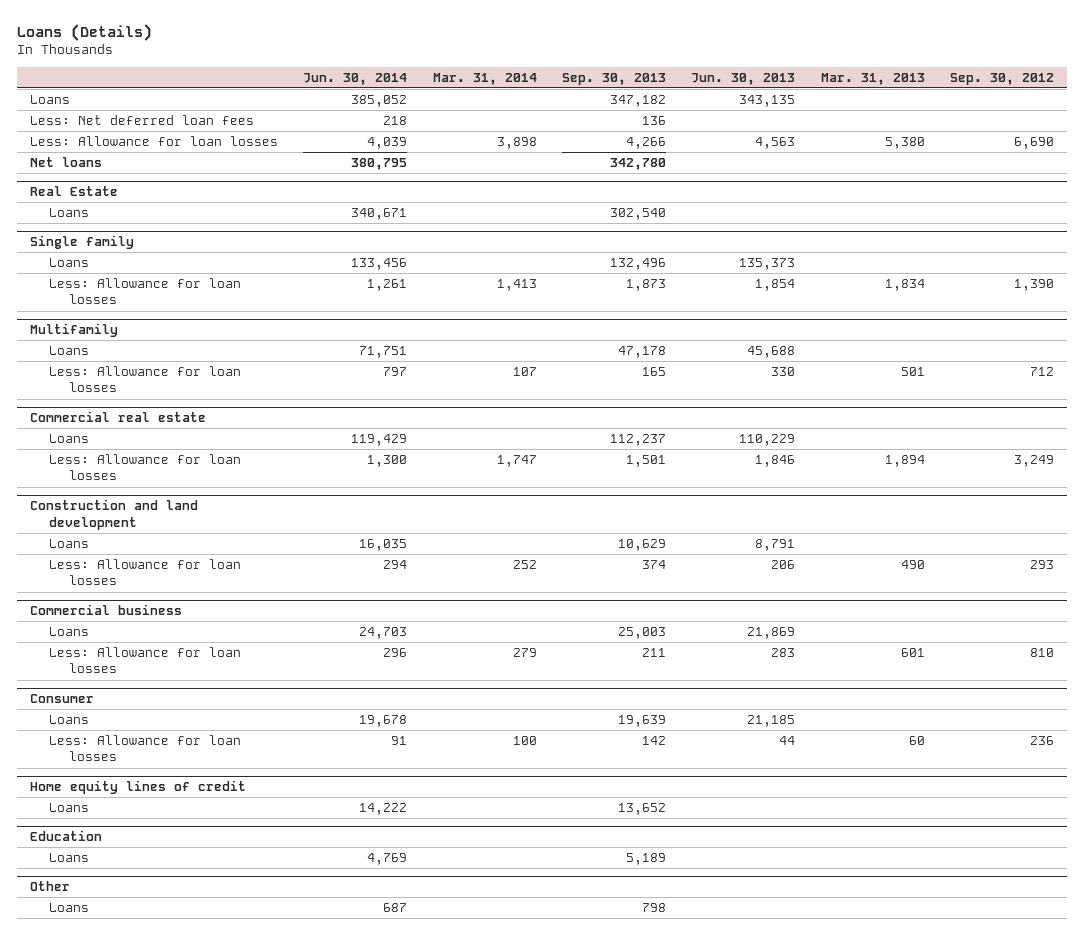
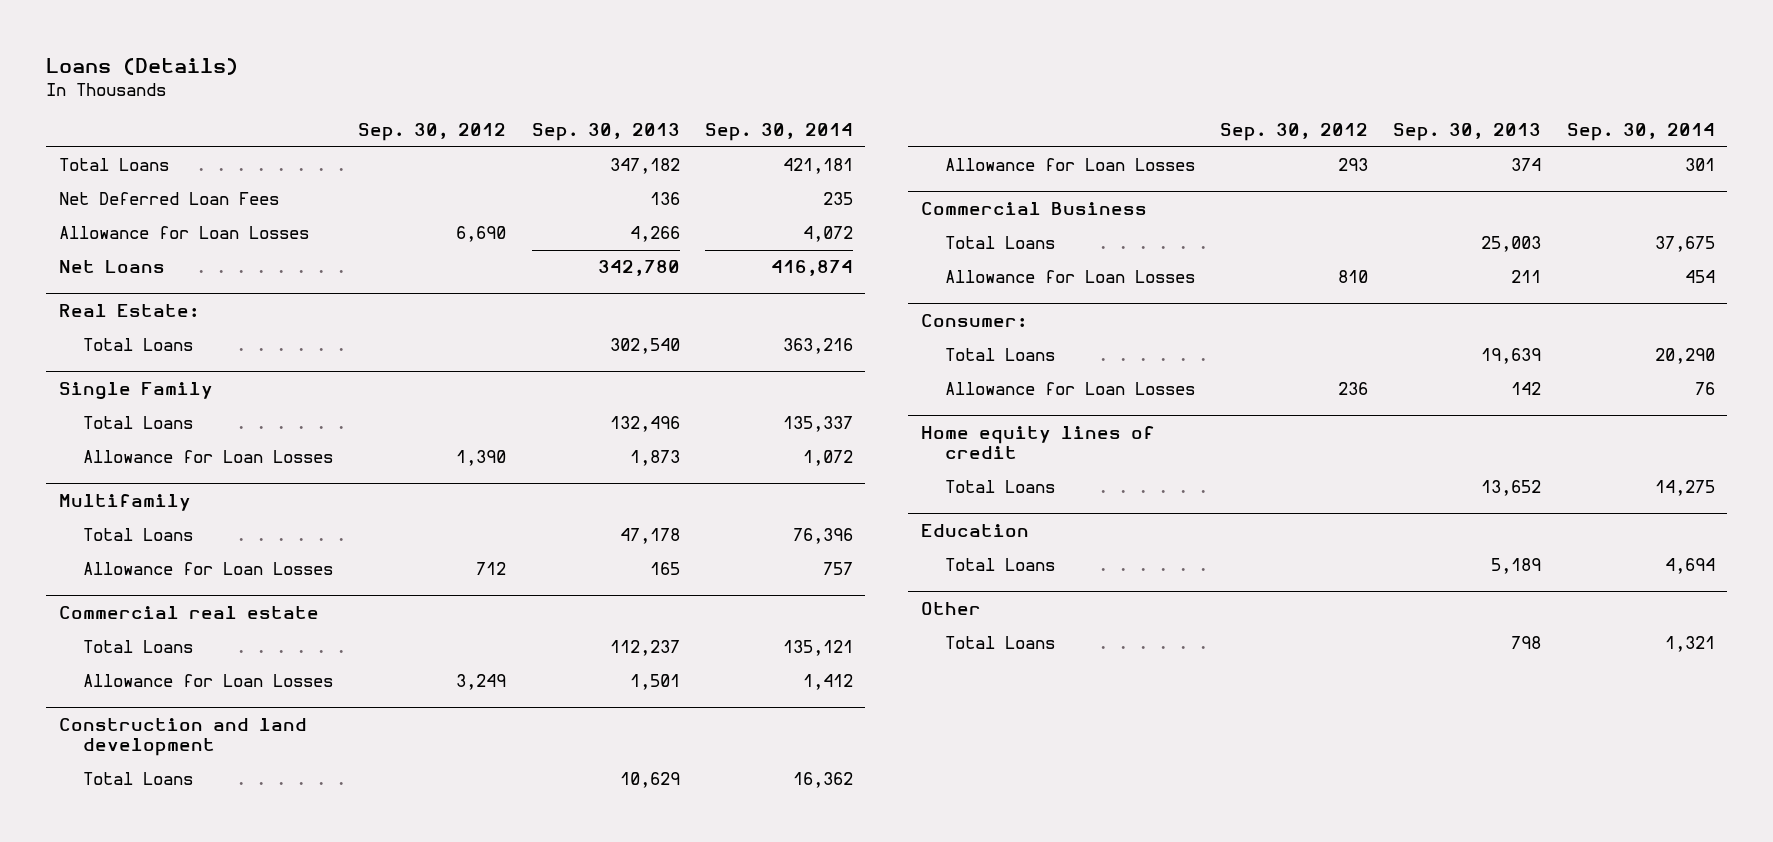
- | Jun. 30, 2014 | Mar. 31, 2014 | Sep. 30, 2013 | Jun. 30, 2013 | Mar. 31, 2013 | Sep. 30, 2012
+ | Sep. 30, 2012 | Sep. 30, 2013 | Sep. 30, 2014
- Loans | 385,052 | | 347,182 | 343,135 | |
- Less: Net deferred loan fees | 218 | | 136 | | |
- Less: Allowance for loan losses | 4,039 | 3,898 | 4,266 | 4,563 | 5,380 | 6,690
- Net loans | 380,795 | | 342,780 | | |
- Real Estate
- Loans | 340,671 | | 302,540 | | |
- Single family
- Loans | 133,456 | | 132,496 | 135,373 | |
- Less: Allowance for loan losses | 1,261 | 1,413 | 1,873 | 1,854 | 1,834 | 1,390
+ Total Loans | | 347,182 | 421,181
+ Net Deferred Loan Fees | | 136 | 235
+ Allowance for Loan Losses | 6,690 | 4,266 | 4,072
+ Net Loans | | 342,780 | 416,874
+ Real Estate:
+ Total Loans | | 302,540 | 363,216
+ Single Family
+ Total Loans | | 132,496 | 135,337
+ Allowance for Loan Losses | 1,390 | 1,873 | 1,072
@ Multifamily
- Loans | 71,751 | | 47,178 | 45,688 | |
- Less: Allowance for loan losses | 797 | 107 | 165 | 330 | 501 | 712
+ Total Loans | | 47,178 | 76,396
+ Allowance for Loan Losses | 712 | 165 | 757
@ Commercial real estate
- Loans | 119,429 | | 112,237 | 110,229 | |
- Less: Allowance for loan losses | 1,300 | 1,747 | 1,501 | 1,846 | 1,894 | 3,249
+ Total Loans | | 112,237 | 135,121
+ Allowance for Loan Losses | 3,249 | 1,501 | 1,412
@ Construction and land development
- Loans | 16,035 | | 10,629 | 8,791 | |
- Less: Allowance for loan losses | 294 | 252 | 374 | 206 | 490 | 293
- Commercial business
- Loans | 24,703 | | 25,003 | 21,869 | |
- Less: Allowance for loan losses | 296 | 279 | 211 | 283 | 601 | 810
- Consumer
- Loans | 19,678 | | 19,639 | 21,185 | |
- Less: Allowance for loan losses | 91 | 100 | 142 | 44 | 60 | 236
@ Construction and land development
+ Total Loans | | 10,629 | 16,362
+ Allowance for Loan Losses | 293 | 374 | 301
+ Commercial Business
+ Total Loans | | 25,003 | 37,675
+ Allowance for Loan Losses | 810 | 211 | 454
+ Consumer:
+ Total Loans | | 19,639 | 20,290
+ Allowance for Loan Losses | 236 | 142 | 76
@ Home equity lines of credit
- Loans | 14,222 | | 13,652 | | |
+ Total Loans | | 13,652 | 14,275
@ Education
- Loans | 4,769 | | 5,189 | | |
+ Total Loans | | 5,189 | 4,694
@ Other
- Loans | 687 | | 798 | | |
+ Total Loans | | 798 | 1,321

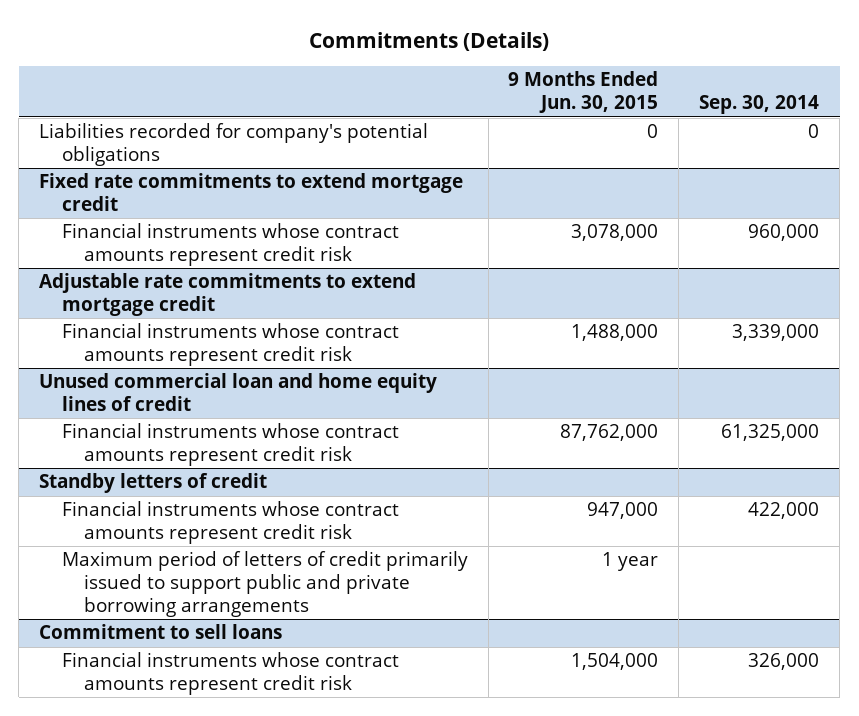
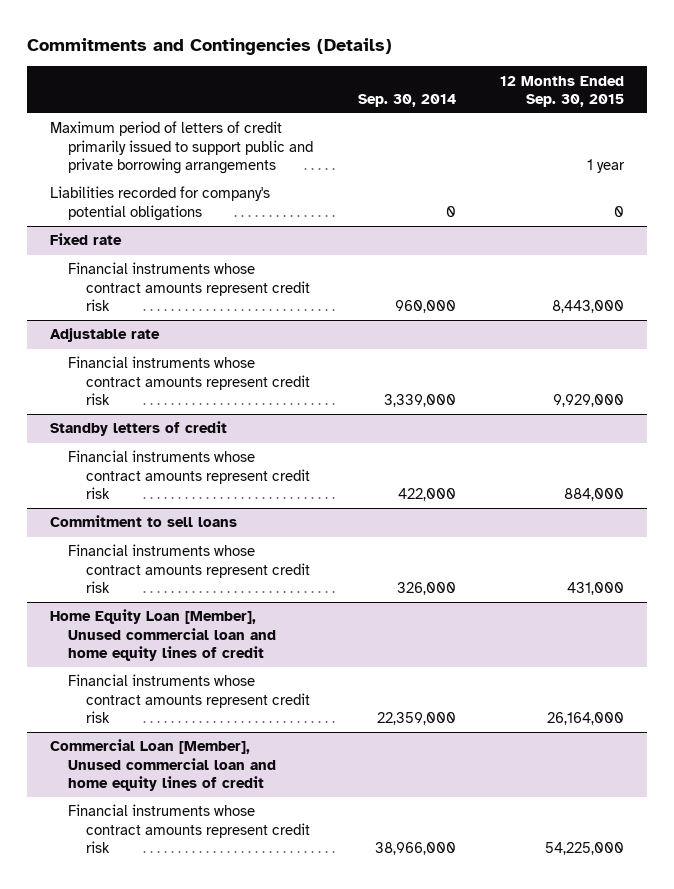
- Commitments (Details)
+ Commitments and Contingencies (Details)
- | 9 Months Ended Jun. 30, 2015 | Sep. 30, 2014
+ | Sep. 30, 2014 | 12 Months Ended Sep. 30, 2015
+ Maximum period of letters of credit primarily issued to support public and private borrowing arrangements | | 1 year
- Fixed rate commitments to extend mortgage credit
+ Fixed rate
- Adjustable rate commitments to extend mortgage credit
+ Adjustable rate
- Unused commercial loan and home equity lines of credit
- Financial instruments whose contract amounts represent credit risk | 87,762,000 | 61,325,000
@ Standby letters of credit
- Maximum period of letters of credit primarily issued to support public and private borrowing arrangements | 1 year |
+ Home Equity Loan [Member], Unused commercial loan and home equity lines of credit
+ Financial instruments whose contract amounts represent credit risk | 22,359,000 | 26,164,000
+ Commercial Loan [Member], Unused commercial loan and home equity lines of credit
+ Financial instruments whose contract amounts represent credit risk | 38,966,000 | 54,225,000

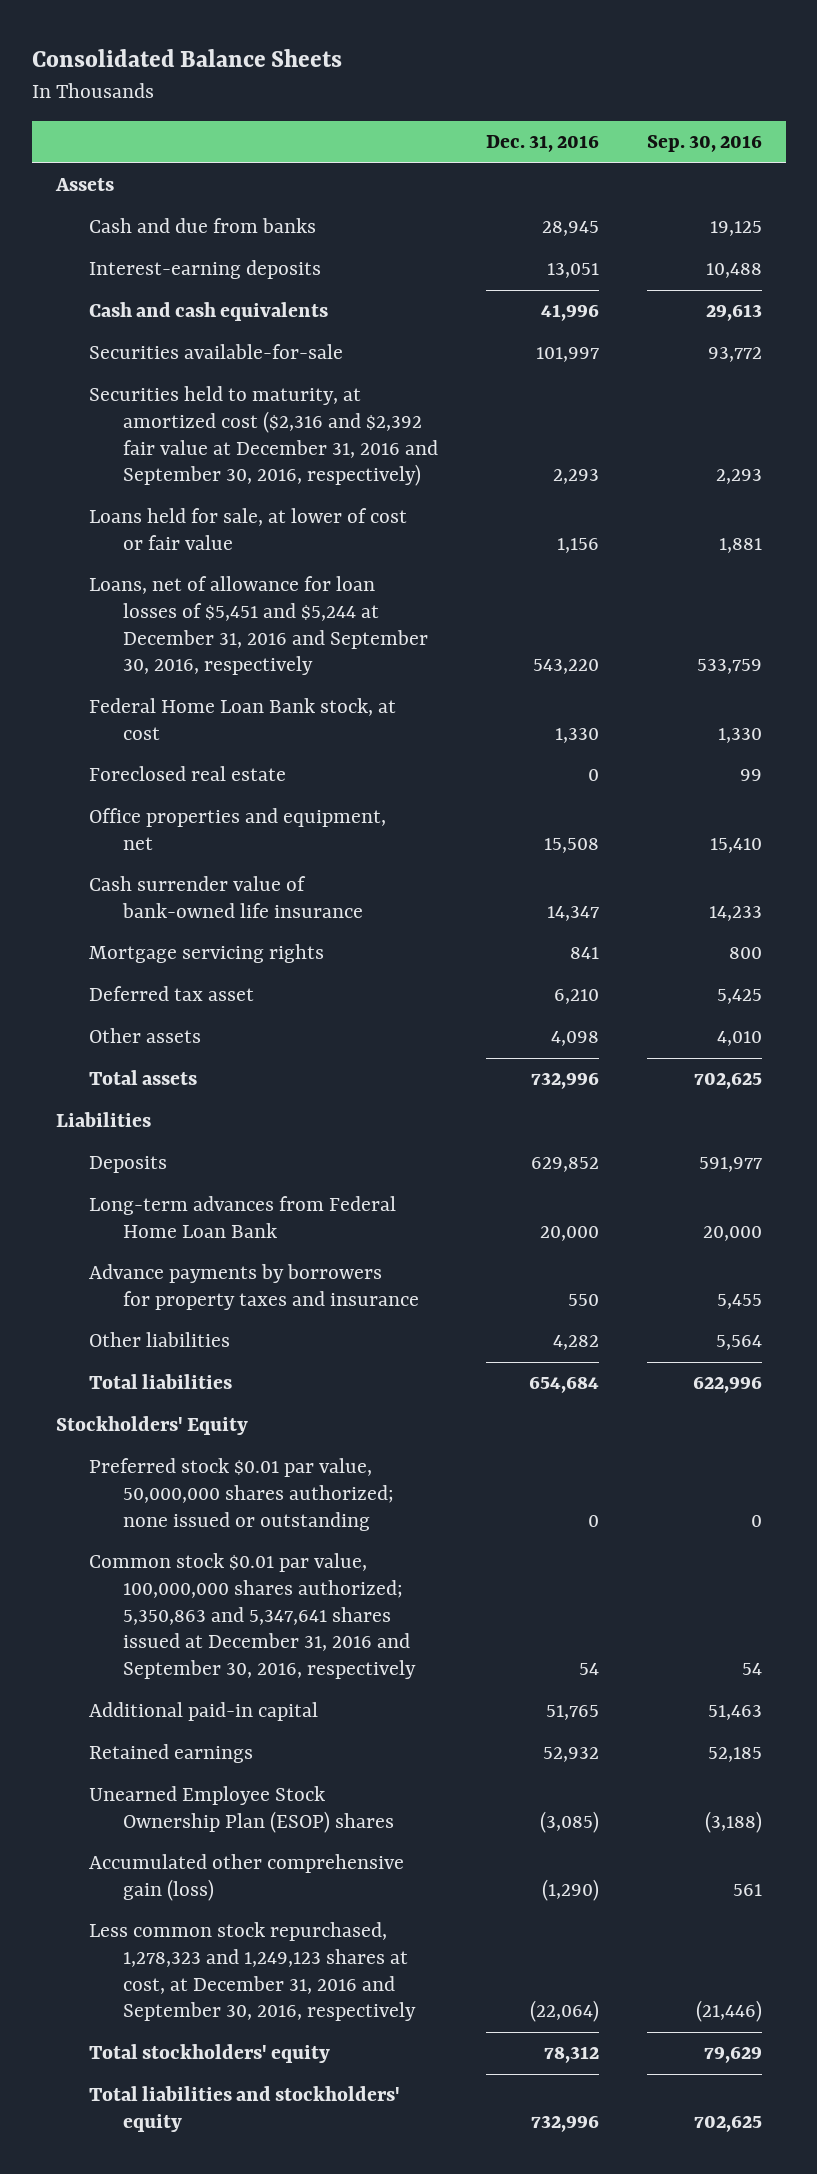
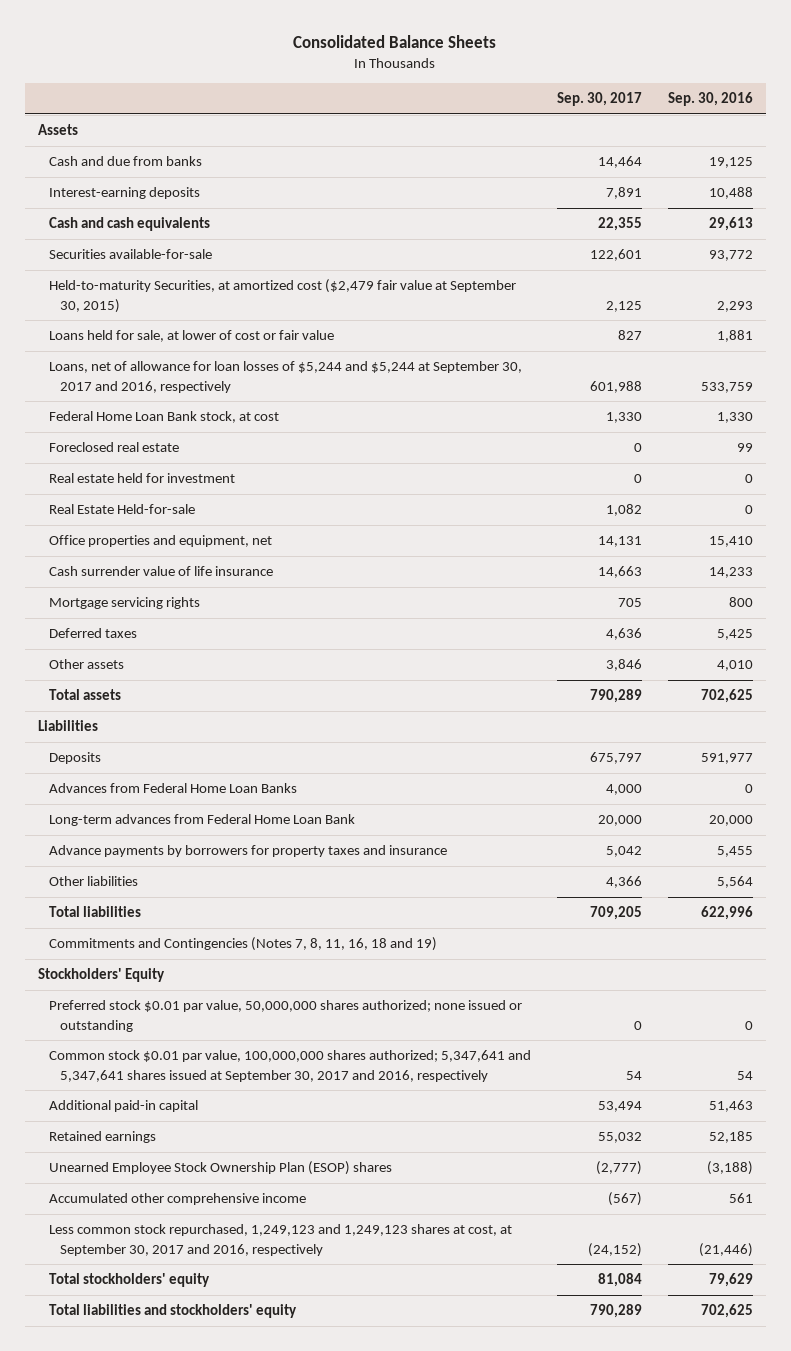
- | Dec. 31, 2016 | Sep. 30, 2016
+ | Sep. 30, 2017 | Sep. 30, 2016
- Securities held to maturity, at amortized cost ($2,316 and $2,392 fair value at December 31, 2016 and September 30, 2016, respectively) | 2,293 | 2,293
+ Held-to-maturity Securities, at amortized cost ($2,479 fair value at September 30, 2015) | 2,125 | 2,293
- Loans, net of allowance for loan losses of $5,451 and $5,244 at December 31, 2016 and September 30, 2016, respectively | 543,220 | 533,759
+ Loans, net of allowance for loan losses of $5,244 and $5,244 at September 30, 2017 and 2016, respectively | 601,988 | 533,759
+ Real estate held for investment | 0 | 0
+ Real Estate Held-for-sale | 1,082 | 0
- Cash surrender value of bank-owned life insurance | 14,347 | 14,233
+ Cash surrender value of life insurance | 14,663 | 14,233
- Deferred tax asset | 6,210 | 5,425
+ Deferred taxes | 4,636 | 5,425
+ Advances from Federal Home Loan Banks | 4,000 | 0
+ Commitments and Contingencies (Notes 7, 8, 11, 16, 18 and 19)
- Common stock $0.01 par value, 100,000,000 shares authorized; 5,350,863 and 5,347,641 shares issued at December 31, 2016 and September 30, 2016, respectively | 54 | 54
+ Common stock $0.01 par value, 100,000,000 shares authorized; 5,347,641 and 5,347,641 shares issued at September 30, 2017 and 2016, respectively | 54 | 54
- Accumulated other comprehensive gain (loss) | (1,290) | 561
- Less common stock repurchased, 1,278,323 and 1,249,123 shares at cost, at December 31, 2016 and September 30, 2016, respectively | (22,064) | (21,446)
+ Accumulated other comprehensive income | (567) | 561
+ Less common stock repurchased, 1,249,123 and 1,249,123 shares at cost, at September 30, 2017 and 2016, respectively | (24,152) | (21,446)

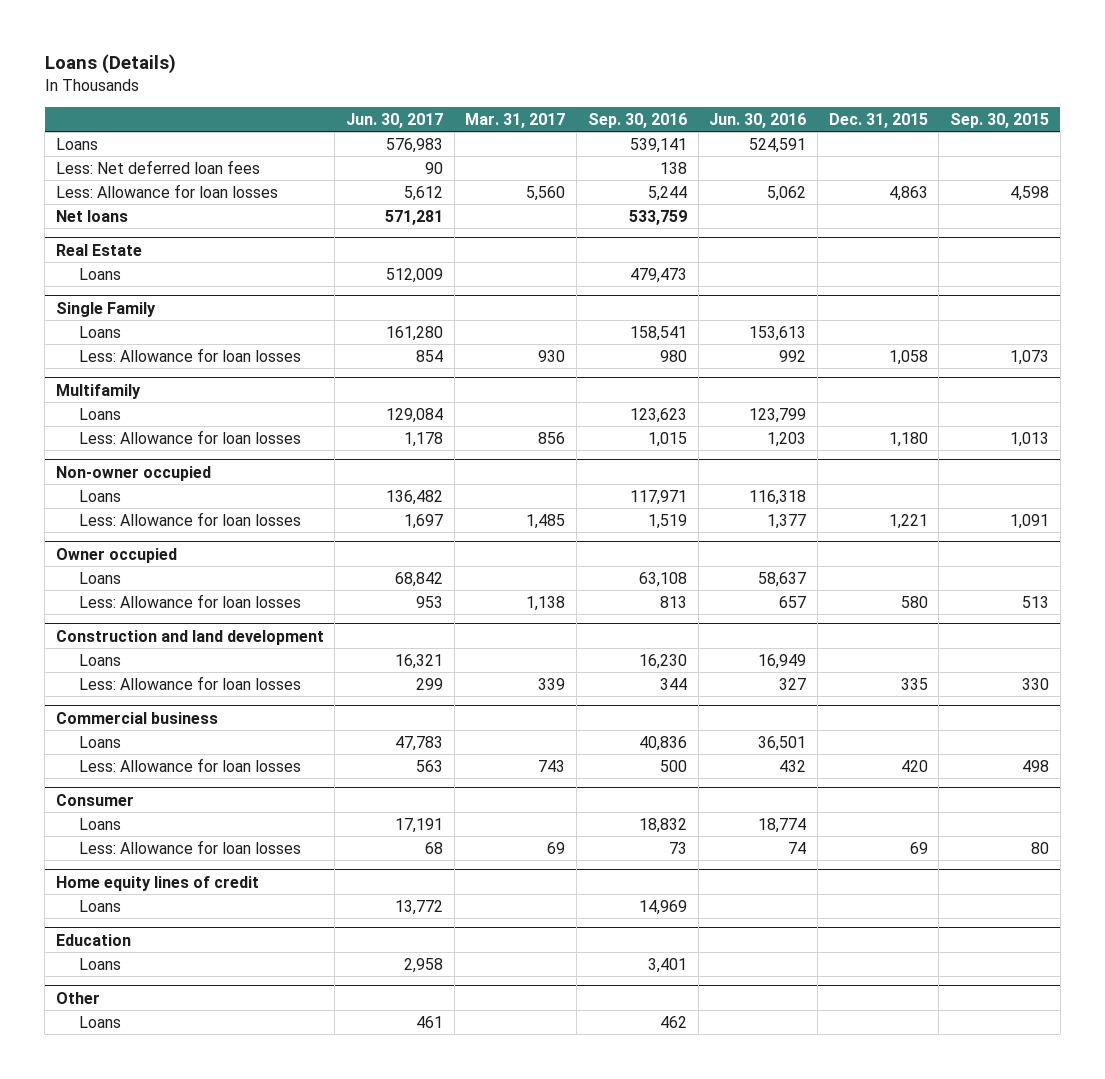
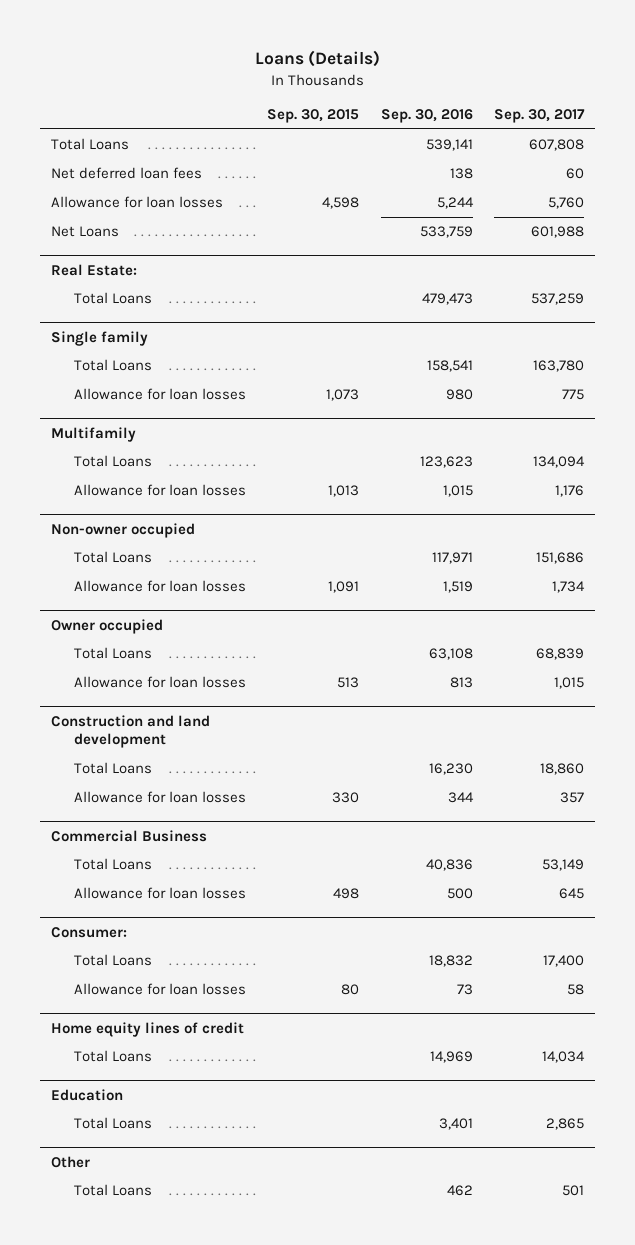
- | Jun. 30, 2017 | Mar. 31, 2017 | Sep. 30, 2016 | Jun. 30, 2016 | Dec. 31, 2015 | Sep. 30, 2015
+ | Sep. 30, 2015 | Sep. 30, 2016 | Sep. 30, 2017
- Loans | 576,983 | | 539,141 | 524,591 | |
- Less: Net deferred loan fees | 90 | | 138 | | |
- Less: Allowance for loan losses | 5,612 | 5,560 | 5,244 | 5,062 | 4,863 | 4,598
- Net loans | 571,281 | | 533,759 | | |
- Real Estate
- Loans | 512,009 | | 479,473 | | |
- Single Family
- Loans | 161,280 | | 158,541 | 153,613 | |
- Less: Allowance for loan losses | 854 | 930 | 980 | 992 | 1,058 | 1,073
+ Total Loans | | 539,141 | 607,808
+ Net deferred loan fees | | 138 | 60
+ Allowance for loan losses | 4,598 | 5,244 | 5,760
+ Net Loans | | 533,759 | 601,988
+ Real Estate:
+ Total Loans | | 479,473 | 537,259
+ Single family
+ Total Loans | | 158,541 | 163,780
+ Allowance for loan losses | 1,073 | 980 | 775
@ Multifamily
- Loans | 129,084 | | 123,623 | 123,799 | |
- Less: Allowance for loan losses | 1,178 | 856 | 1,015 | 1,203 | 1,180 | 1,013
+ Total Loans | | 123,623 | 134,094
+ Allowance for loan losses | 1,013 | 1,015 | 1,176
@ Non-owner occupied
- Loans | 136,482 | | 117,971 | 116,318 | |
- Less: Allowance for loan losses | 1,697 | 1,485 | 1,519 | 1,377 | 1,221 | 1,091
+ Total Loans | | 117,971 | 151,686
+ Allowance for loan losses | 1,091 | 1,519 | 1,734
@ Owner occupied
- Loans | 68,842 | | 63,108 | 58,637 | |
- Less: Allowance for loan losses | 953 | 1,138 | 813 | 657 | 580 | 513
+ Total Loans | | 63,108 | 68,839
+ Allowance for loan losses | 513 | 813 | 1,015
@ Construction and land development
- Loans | 16,321 | | 16,230 | 16,949 | |
- Less: Allowance for loan losses | 299 | 339 | 344 | 327 | 335 | 330
- Commercial business
- Loans | 47,783 | | 40,836 | 36,501 | |
- Less: Allowance for loan losses | 563 | 743 | 500 | 432 | 420 | 498
- Consumer
- Loans | 17,191 | | 18,832 | 18,774 | |
- Less: Allowance for loan losses | 68 | 69 | 73 | 74 | 69 | 80
@ Construction and land development
+ Total Loans | | 16,230 | 18,860
+ Allowance for loan losses | 330 | 344 | 357
+ Commercial Business
+ Total Loans | | 40,836 | 53,149
+ Allowance for loan losses | 498 | 500 | 645
+ Consumer:
+ Total Loans | | 18,832 | 17,400
+ Allowance for loan losses | 80 | 73 | 58
@ Home equity lines of credit
- Loans | 13,772 | | 14,969 | | |
+ Total Loans | | 14,969 | 14,034
@ Education
- Loans | 2,958 | | 3,401 | | |
+ Total Loans | | 3,401 | 2,865
@ Other
- Loans | 461 | | 462 | | |
+ Total Loans | | 462 | 501

